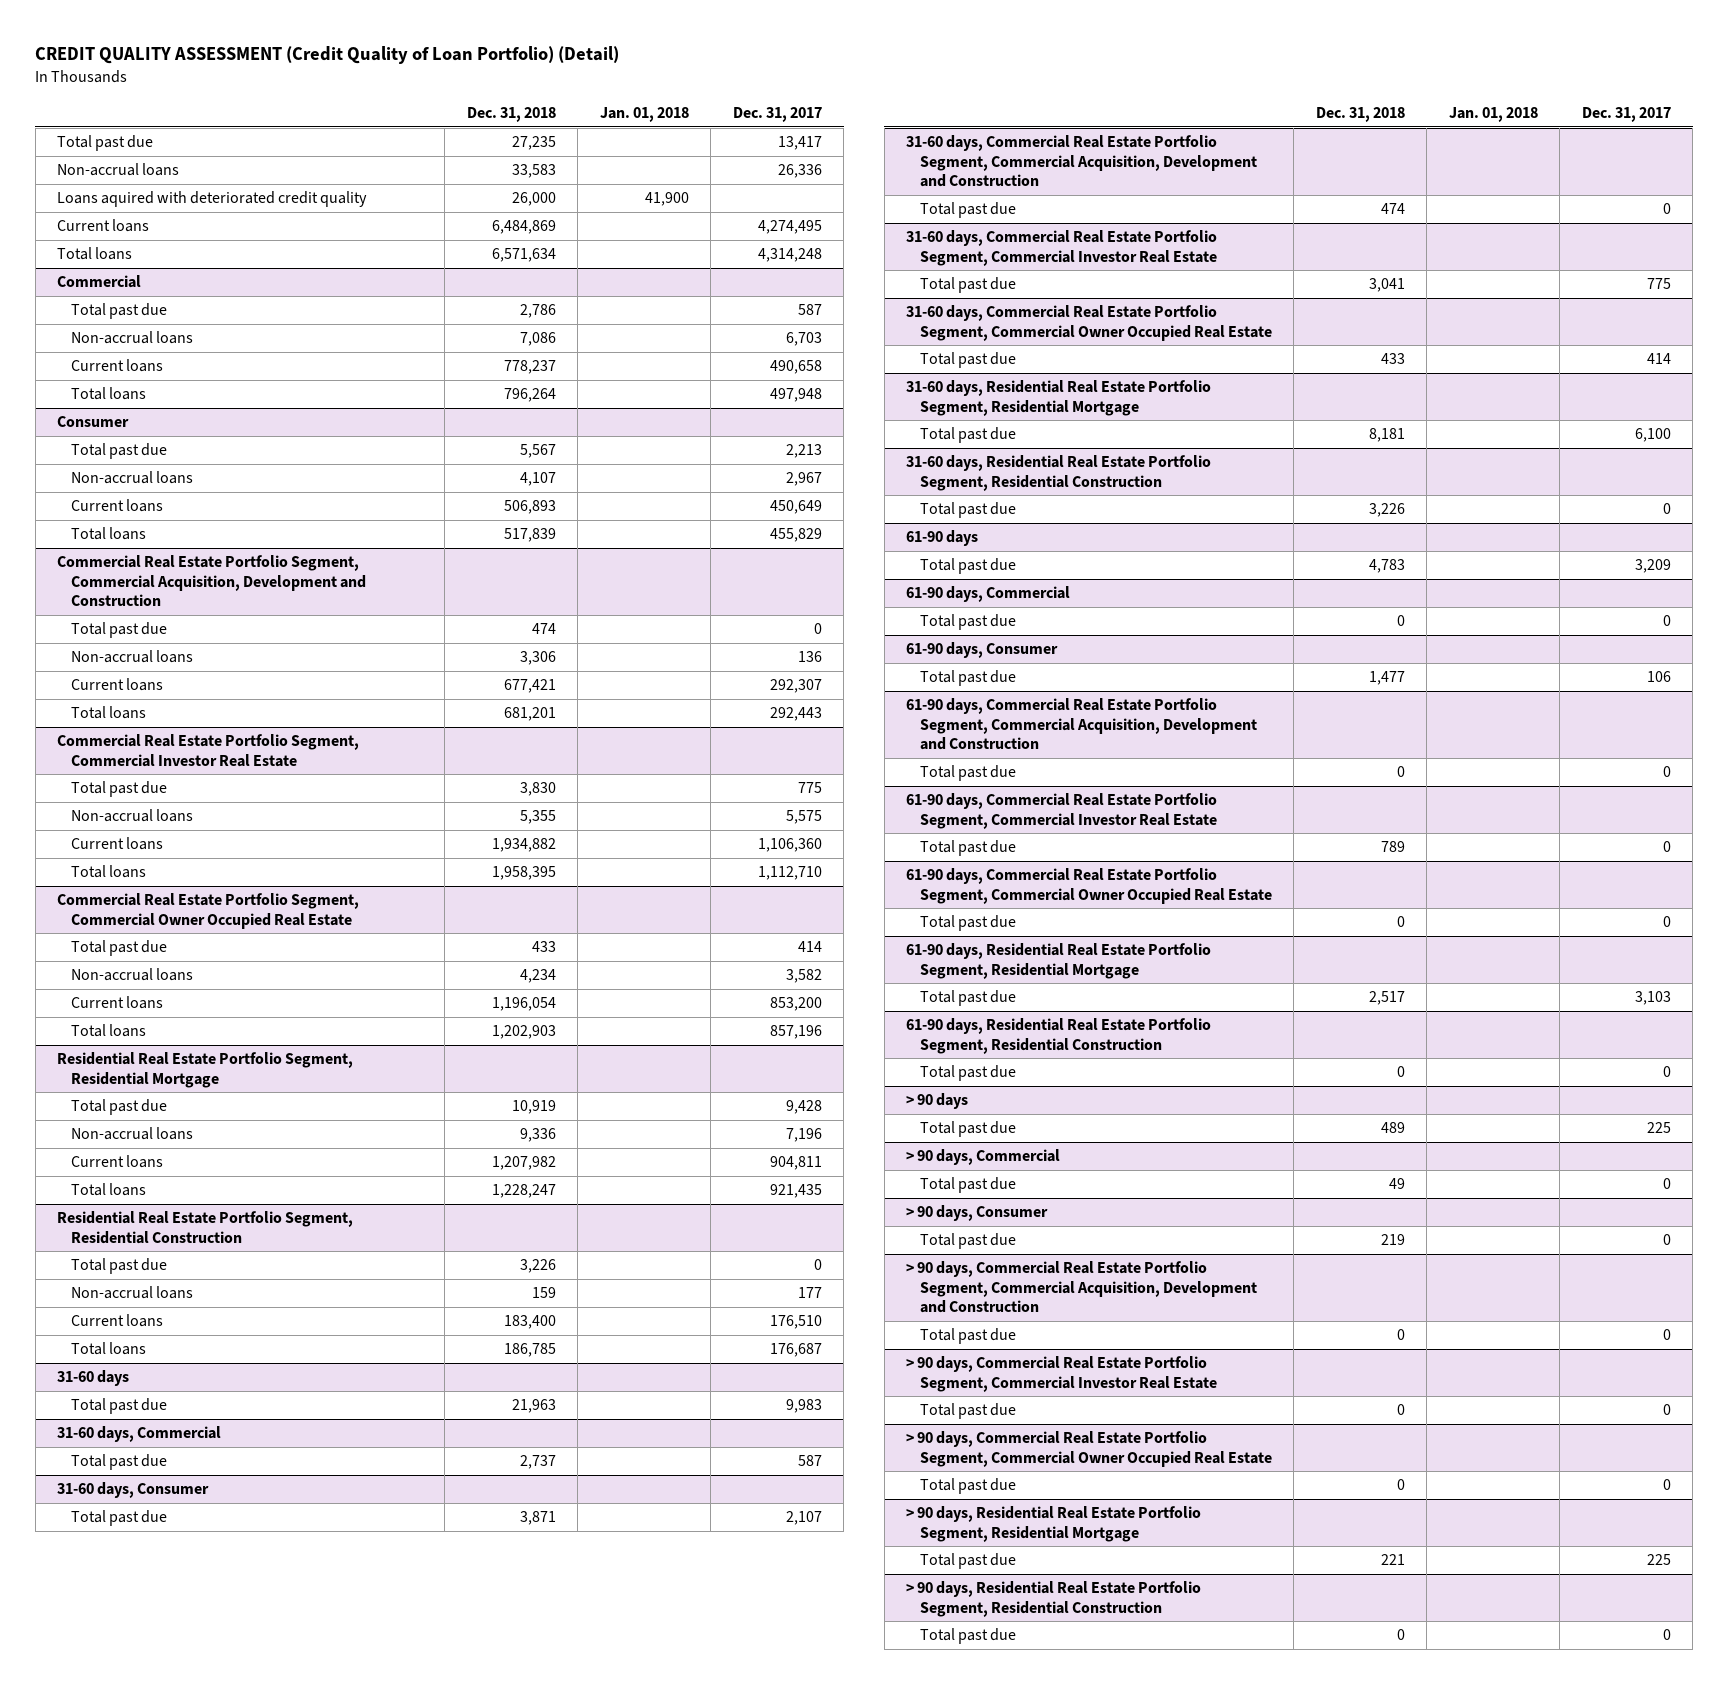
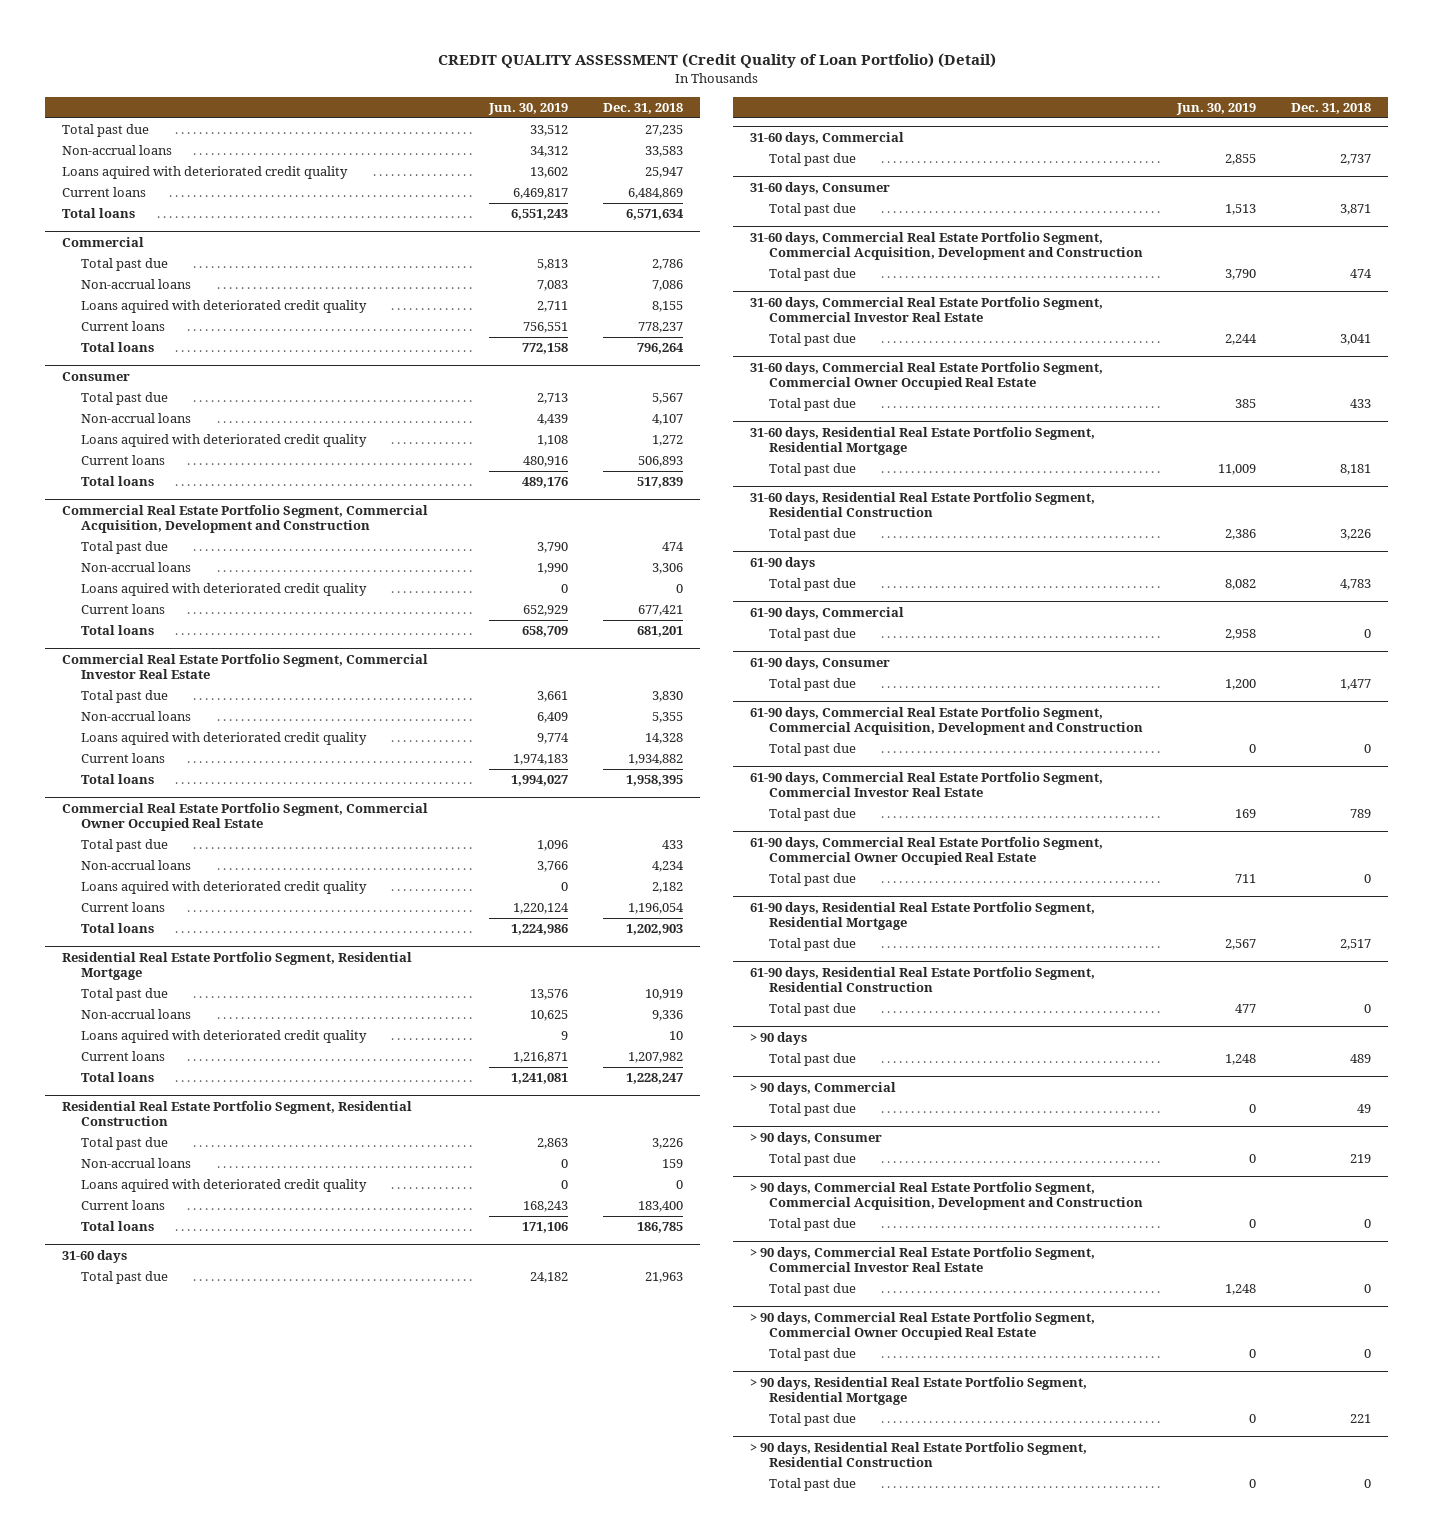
- | Dec. 31, 2018 | Jan. 01, 2018 | Dec. 31, 2017
+ | Jun. 30, 2019 | Dec. 31, 2018
- Loans aquired with deteriorated credit quality | 26,000 | 41,900 |
+ Loans aquired with deteriorated credit quality | 13,602 | 25,947
@ Commercial
+ Loans aquired with deteriorated credit quality | 2,711 | 8,155
@ Consumer
+ Loans aquired with deteriorated credit quality | 1,108 | 1,272
@ Commercial Real Estate Portfolio Segment, Commercial Acquisition, Development and Construction
+ Loans aquired with deteriorated credit quality | 0 | 0
@ Commercial Real Estate Portfolio Segment, Commercial Investor Real Estate
+ Loans aquired with deteriorated credit quality | 9,774 | 14,328
@ Commercial Real Estate Portfolio Segment, Commercial Owner Occupied Real Estate
+ Loans aquired with deteriorated credit quality | 0 | 2,182
@ Residential Real Estate Portfolio Segment, Residential Mortgage
+ Loans aquired with deteriorated credit quality | 9 | 10
@ Residential Real Estate Portfolio Segment, Residential Construction
+ Loans aquired with deteriorated credit quality | 0 | 0

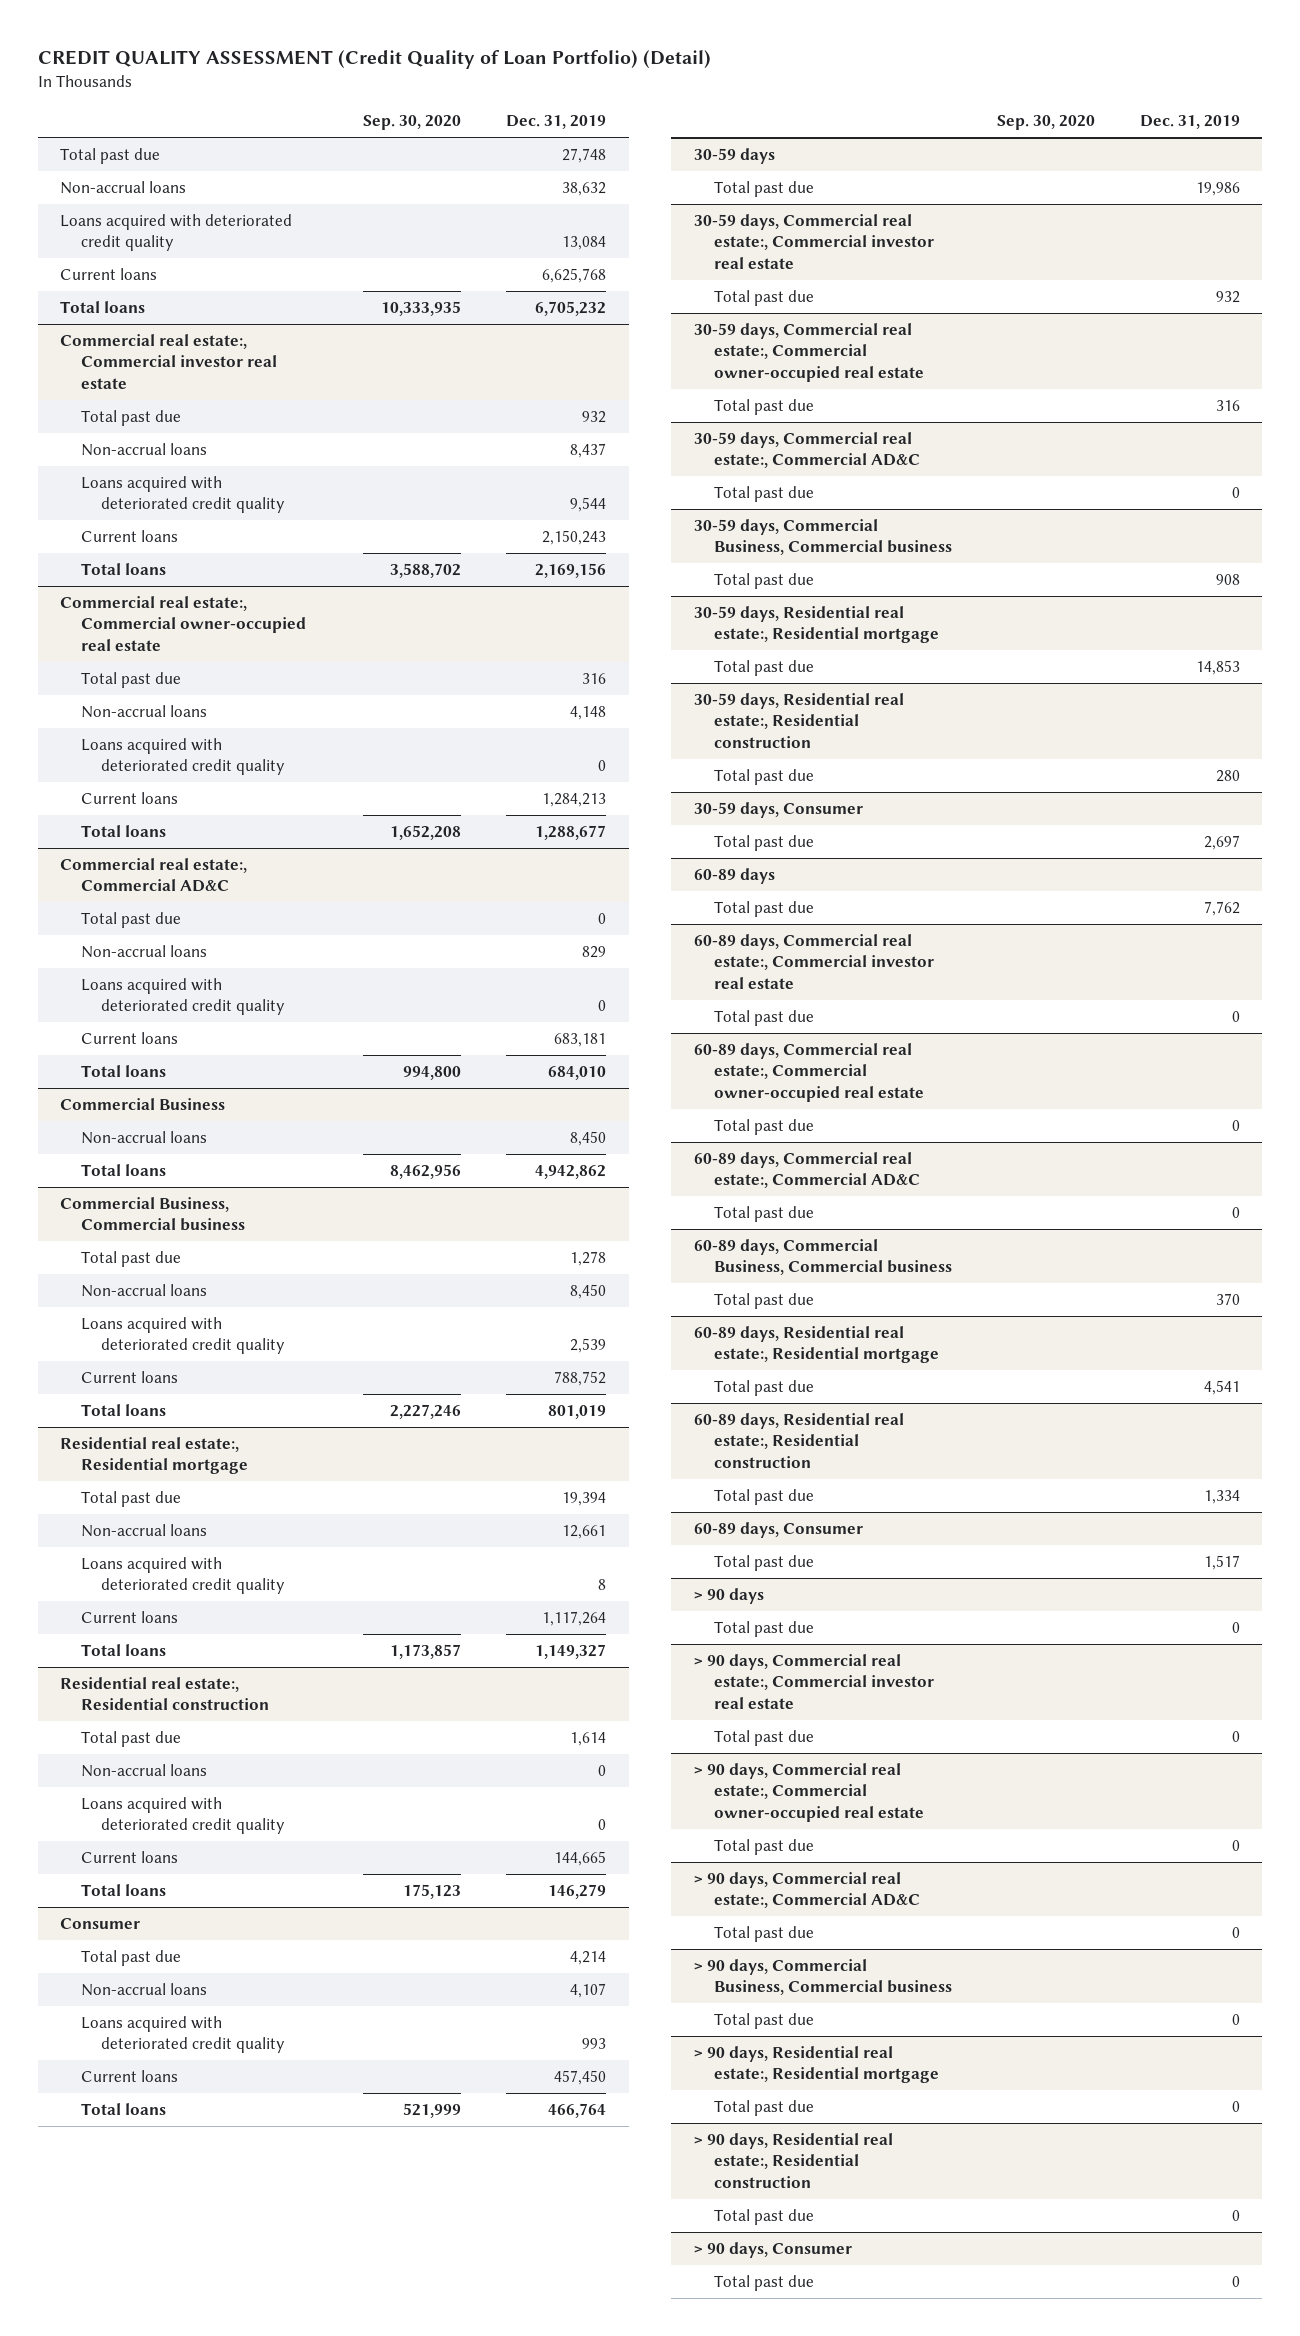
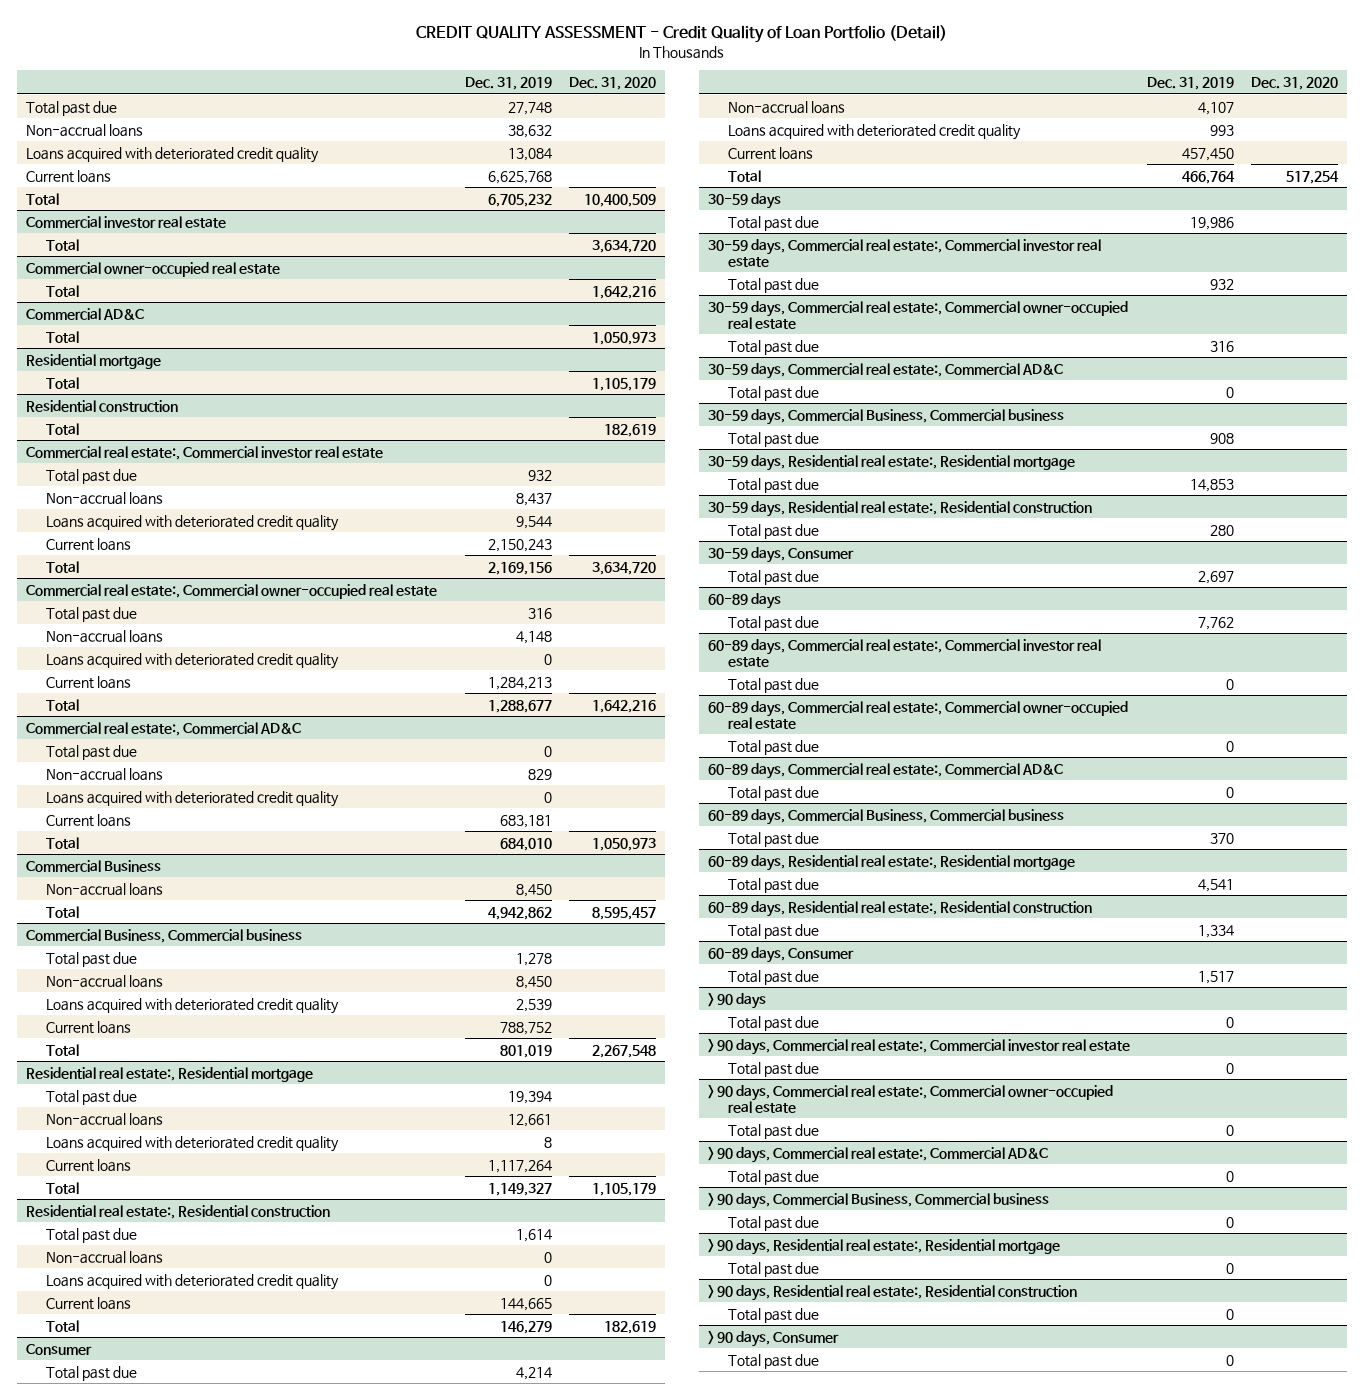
- CREDIT QUALITY ASSESSMENT (Credit Quality of Loan Portfolio) (Detail)
+ CREDIT QUALITY ASSESSMENT - Credit Quality of Loan Portfolio (Detail)
- | Sep. 30, 2020 | Dec. 31, 2019
+ | Dec. 31, 2019 | Dec. 31, 2020
- Total loans | 10,333,935 | 6,705,232
+ Total | 6,705,232 | 10,400,509
+ Commercial investor real estate
+ Total | | 3,634,720
+ Commercial owner-occupied real estate
+ Total | | 1,642,216
+ Commercial AD&C
+ Total | | 1,050,973
+ Residential mortgage
+ Total | | 1,105,179
+ Residential construction
+ Total | | 182,619
@ Commercial real estate:, Commercial investor real estate
- Total loans | 3,588,702 | 2,169,156
+ Total | 2,169,156 | 3,634,720
@ Commercial real estate:, Commercial owner-occupied real estate
- Total loans | 1,652,208 | 1,288,677
+ Total | 1,288,677 | 1,642,216
@ Commercial real estate:, Commercial AD&C
- Total loans | 994,800 | 684,010
+ Total | 684,010 | 1,050,973
@ Commercial Business
- Total loans | 8,462,956 | 4,942,862
+ Total | 4,942,862 | 8,595,457
@ Commercial Business, Commercial business
- Total loans | 2,227,246 | 801,019
+ Total | 801,019 | 2,267,548
@ Residential real estate:, Residential mortgage
- Total loans | 1,173,857 | 1,149,327
+ Total | 1,149,327 | 1,105,179
@ Residential real estate:, Residential construction
- Total loans | 175,123 | 146,279
+ Total | 146,279 | 182,619
@ Consumer
- Total loans | 521,999 | 466,764
+ Total | 466,764 | 517,254

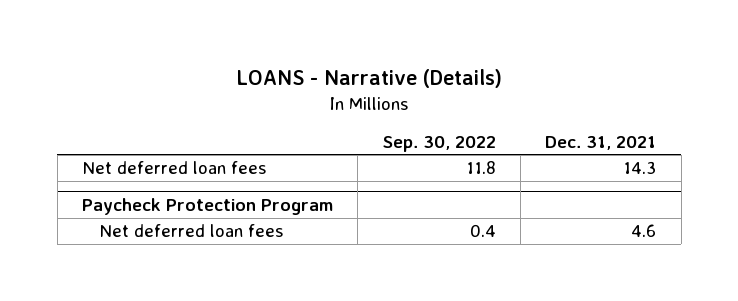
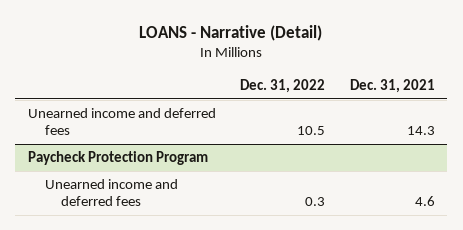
- LOANS - Narrative (Details)
+ LOANS - Narrative (Detail)
- | Sep. 30, 2022 | Dec. 31, 2021
+ | Dec. 31, 2022 | Dec. 31, 2021
- Net deferred loan fees | 11.8 | 14.3
+ Unearned income and deferred fees | 10.5 | 14.3
@ Paycheck Protection Program
- Net deferred loan fees | 0.4 | 4.6
+ Unearned income and deferred fees | 0.3 | 4.6

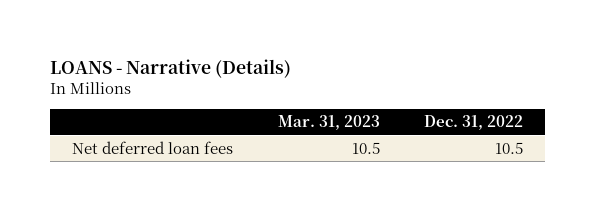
- LOANS - Narrative (Detail)
+ LOANS - Narrative (Details)
- | Dec. 31, 2022 | Dec. 31, 2021
+ | Mar. 31, 2023 | Dec. 31, 2022
- Unearned income and deferred fees | 10.5 | 14.3
- Paycheck Protection Program
- Unearned income and deferred fees | 0.3 | 4.6
+ Net deferred loan fees | 10.5 | 10.5

